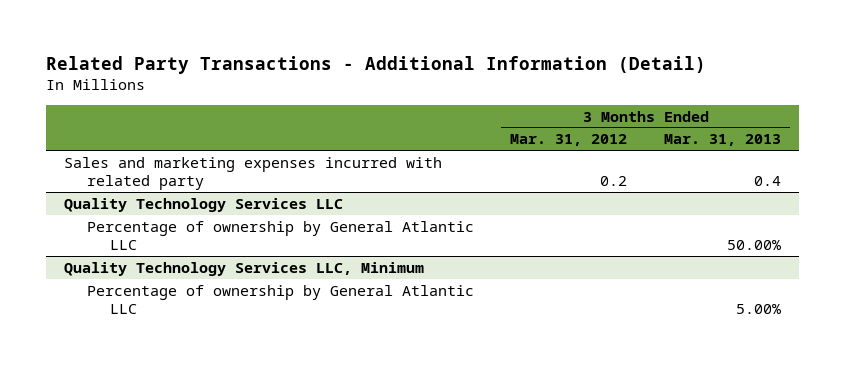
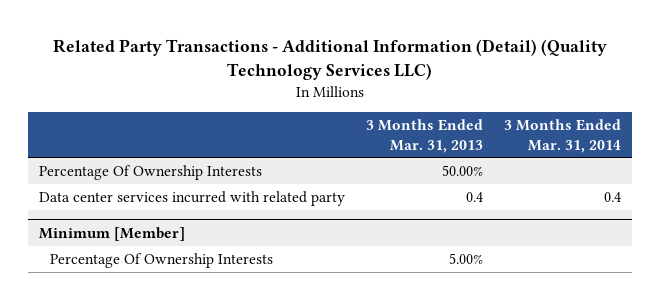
- Related Party Transactions - Additional Information (Detail)
+ Related Party Transactions - Additional Information (Detail) (Quality Technology Services LLC)
- | 3 Months Ended Mar. 31, 2012 | 3 Months Ended Mar. 31, 2013
+ | 3 Months Ended Mar. 31, 2013 | 3 Months Ended Mar. 31, 2014
- Sales and marketing expenses incurred with related party | 0.2 | 0.4
- Quality Technology Services LLC
- Percentage of ownership by General Atlantic LLC | | 50.00%
- Quality Technology Services LLC, Minimum
- Percentage of ownership by General Atlantic LLC | | 5.00%
+ Percentage Of Ownership Interests | 50.00% |
+ Data center services incurred with related party | 0.4 | 0.4
+ Minimum [Member]
+ Percentage Of Ownership Interests | 5.00% |

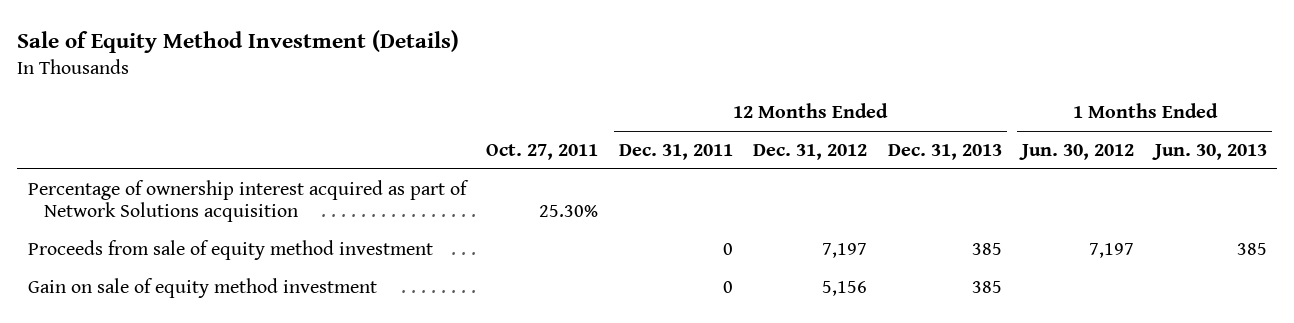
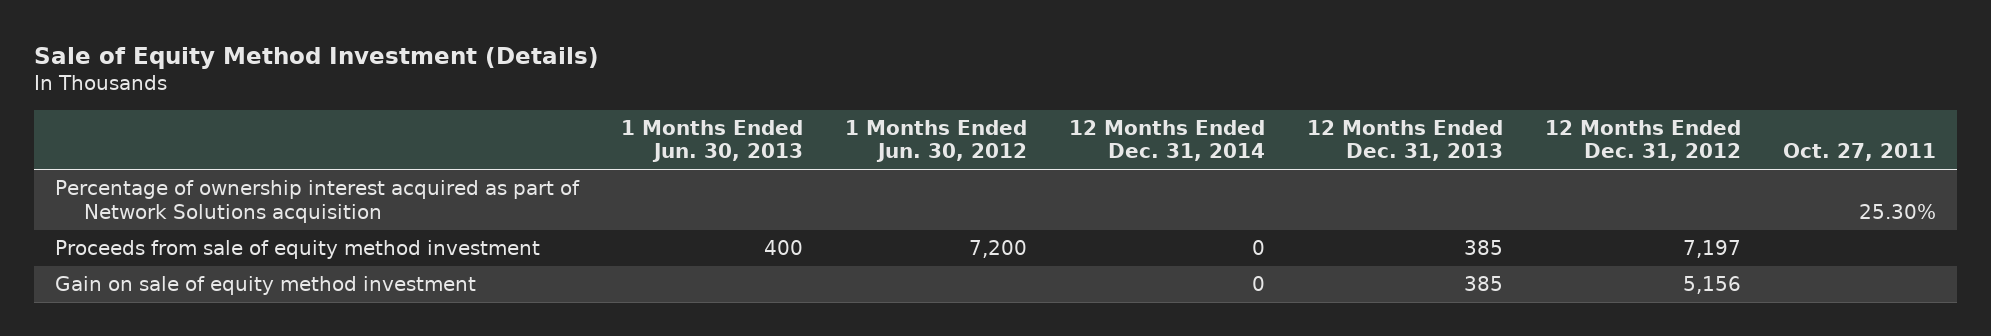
- | Oct. 27, 2011 | 12 Months Ended Dec. 31, 2011 | 12 Months Ended Dec. 31, 2012 | 12 Months Ended Dec. 31, 2013 | 1 Months Ended Jun. 30, 2012 | 1 Months Ended Jun. 30, 2013
+ | 1 Months Ended Jun. 30, 2013 | 1 Months Ended Jun. 30, 2012 | 12 Months Ended Dec. 31, 2014 | 12 Months Ended Dec. 31, 2013 | 12 Months Ended Dec. 31, 2012 | Oct. 27, 2011
- Proceeds from sale of equity method investment | | 0 | 7,197 | 385 | 7,197 | 385
+ Proceeds from sale of equity method investment | 400 | 7,200 | 0 | 385 | 7,197 |

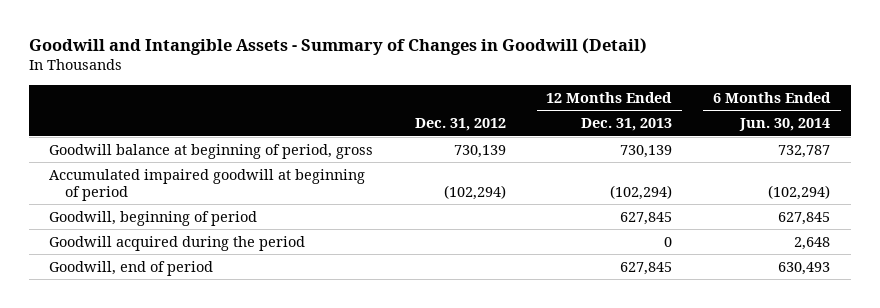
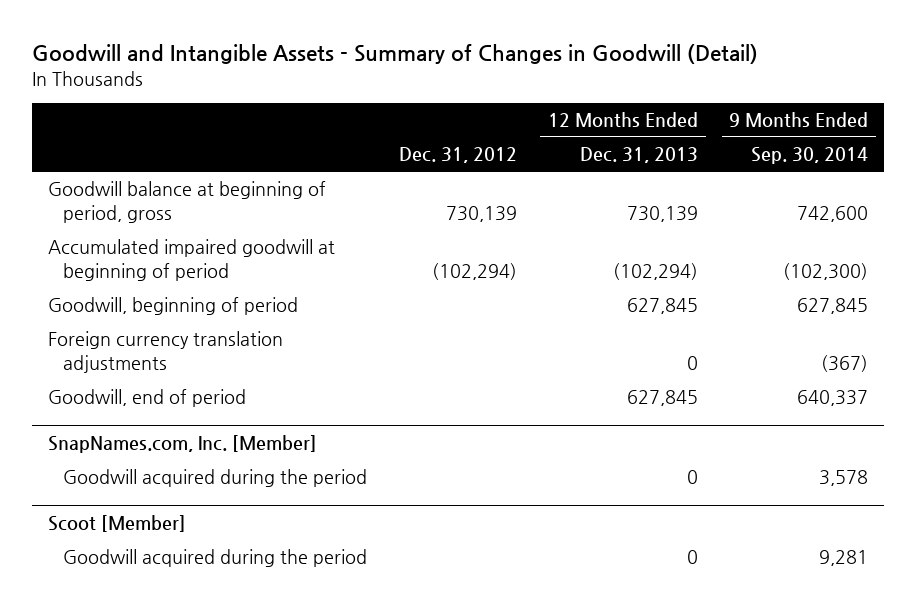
- | Dec. 31, 2012 | 12 Months Ended Dec. 31, 2013 | 6 Months Ended Jun. 30, 2014
+ | Dec. 31, 2012 | 12 Months Ended Dec. 31, 2013 | 9 Months Ended Sep. 30, 2014
- Goodwill acquired during the period | | 0 | 2,648
+ Foreign currency translation adjustments | | 0 | (367)
+ SnapNames.com, Inc. [Member]
+ Goodwill acquired during the period | | 0 | 3,578
+ Scoot [Member]
+ Goodwill acquired during the period | | 0 | 9,281

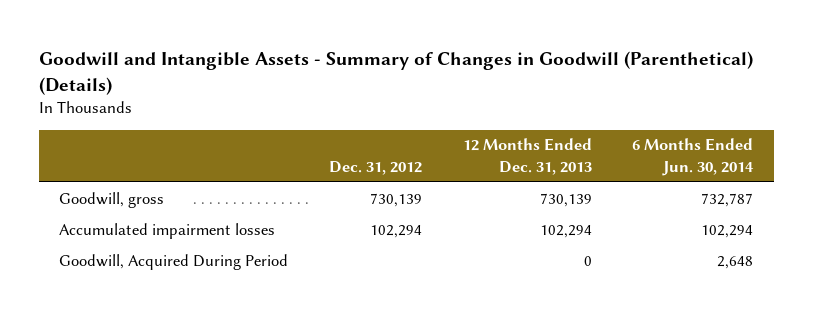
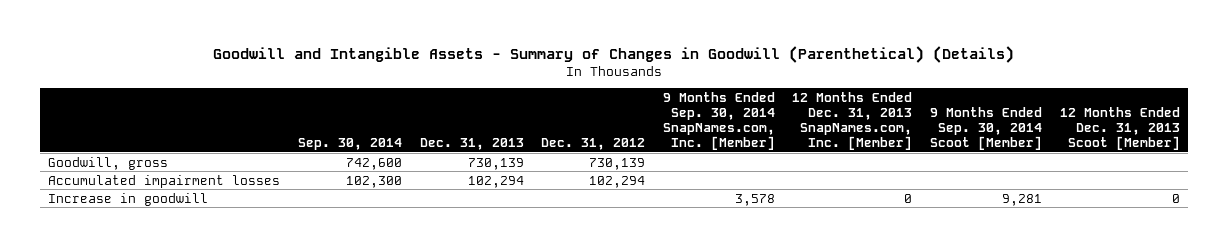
- | Dec. 31, 2012 | 12 Months Ended Dec. 31, 2013 | 6 Months Ended Jun. 30, 2014
+ | Sep. 30, 2014 | Dec. 31, 2013 | Dec. 31, 2012 | 9 Months Ended Sep. 30, 2014 SnapNames.com, Inc. [Member] | 12 Months Ended Dec. 31, 2013 SnapNames.com, Inc. [Member] | 9 Months Ended Sep. 30, 2014 Scoot [Member] | 12 Months Ended Dec. 31, 2013 Scoot [Member]
- Goodwill, Acquired During Period | | 0 | 2,648
+ Increase in goodwill | | | | 3,578 | 0 | 9,281 | 0

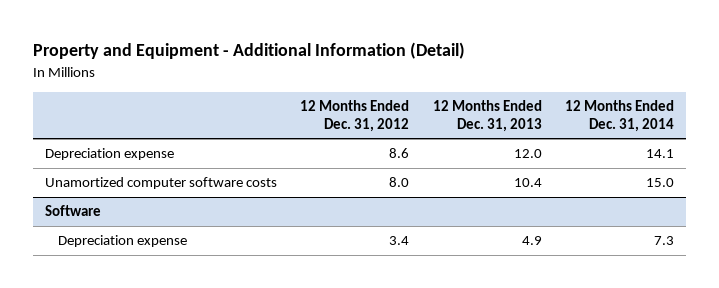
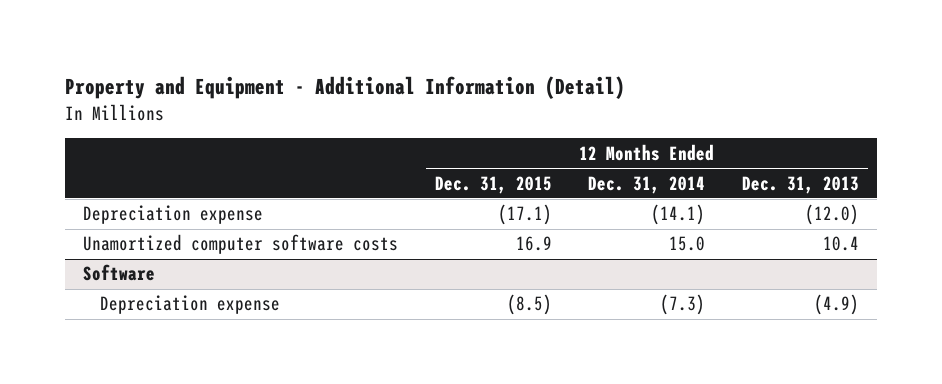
- | 12 Months Ended Dec. 31, 2012 | 12 Months Ended Dec. 31, 2013 | 12 Months Ended Dec. 31, 2014
+ | 12 Months Ended Dec. 31, 2015 | 12 Months Ended Dec. 31, 2014 | 12 Months Ended Dec. 31, 2013
- Depreciation expense | 8.6 | 12.0 | 14.1
+ Depreciation expense | (17.1) | (14.1) | (12.0)
@ Software
- Depreciation expense | 3.4 | 4.9 | 7.3
+ Depreciation expense | (8.5) | (7.3) | (4.9)

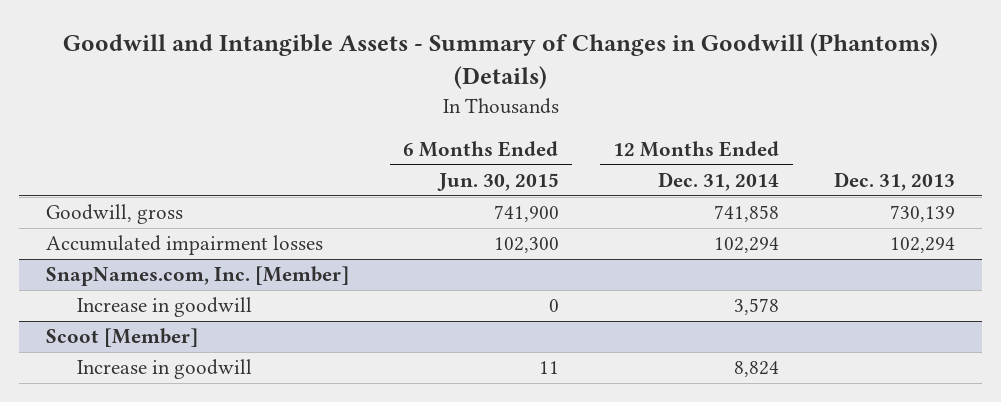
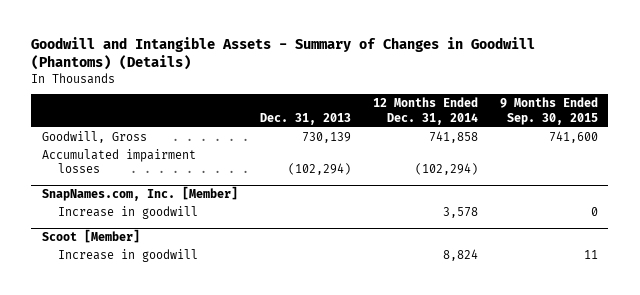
- | 6 Months Ended Jun. 30, 2015 | 12 Months Ended Dec. 31, 2014 | Dec. 31, 2013
+ | Dec. 31, 2013 | 12 Months Ended Dec. 31, 2014 | 9 Months Ended Sep. 30, 2015
- Goodwill, gross | 741,900 | 741,858 | 730,139
- Accumulated impairment losses | 102,300 | 102,294 | 102,294
+ Goodwill, Gross | 730,139 | 741,858 | 741,600
+ Accumulated impairment losses | (102,294) | (102,294) |

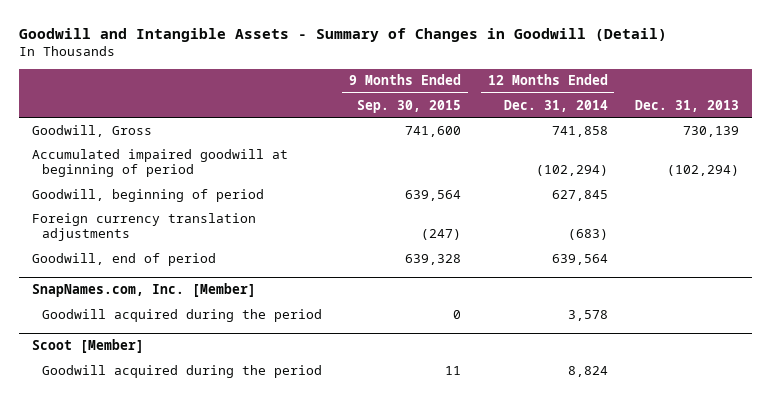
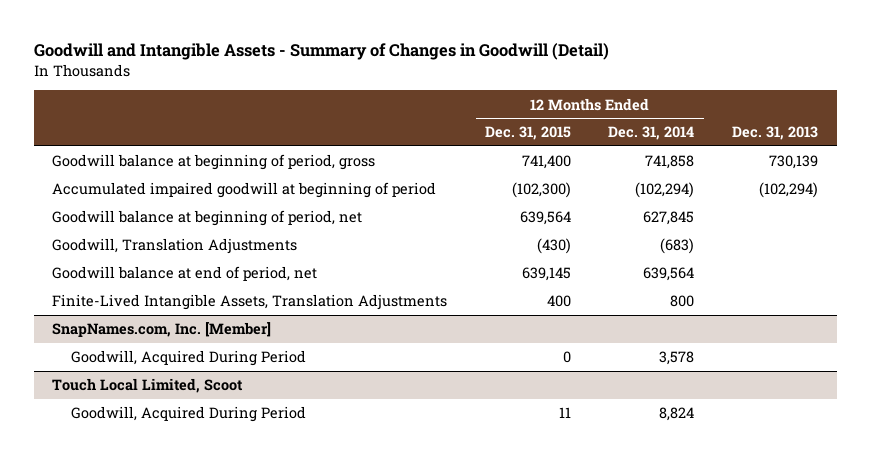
- | 9 Months Ended Sep. 30, 2015 | 12 Months Ended Dec. 31, 2014 | Dec. 31, 2013
+ | 12 Months Ended Dec. 31, 2015 | 12 Months Ended Dec. 31, 2014 | Dec. 31, 2013
- Goodwill, Gross | 741,600 | 741,858 | 730,139
+ Goodwill balance at beginning of period, gross | 741,400 | 741,858 | 730,139
- Goodwill, beginning of period | 639,564 | 627,845 |
- Foreign currency translation adjustments | (247) | (683) |
- Goodwill, end of period | 639,328 | 639,564 |
+ Goodwill balance at beginning of period, net | 639,564 | 627,845 |
+ Goodwill, Translation Adjustments | (430) | (683) |
+ Goodwill balance at end of period, net | 639,145 | 639,564 |
+ Finite-Lived Intangible Assets, Translation Adjustments | 400 | 800 |
@ SnapNames.com, Inc. [Member]
- Goodwill acquired during the period | 0 | 3,578 |
- Scoot [Member]
- Goodwill acquired during the period | 11 | 8,824 |
@ SnapNames.com, Inc. [Member]
+ Goodwill, Acquired During Period | 0 | 3,578 |
+ Touch Local Limited, Scoot
+ Goodwill, Acquired During Period | 11 | 8,824 |

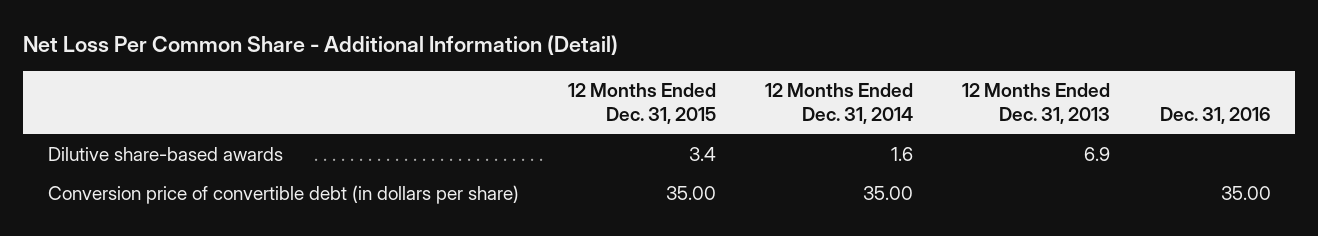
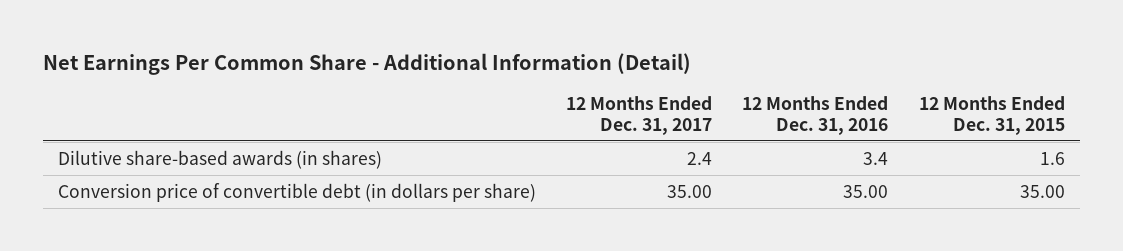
- Net Loss Per Common Share - Additional Information (Detail)
+ Net Earnings Per Common Share - Additional Information (Detail)
- | 12 Months Ended Dec. 31, 2015 | 12 Months Ended Dec. 31, 2014 | 12 Months Ended Dec. 31, 2013 | Dec. 31, 2016
+ | 12 Months Ended Dec. 31, 2017 | 12 Months Ended Dec. 31, 2016 | 12 Months Ended Dec. 31, 2015
- Dilutive share-based awards | 3.4 | 1.6 | 6.9 |
+ Dilutive share-based awards (in shares) | 2.4 | 3.4 | 1.6

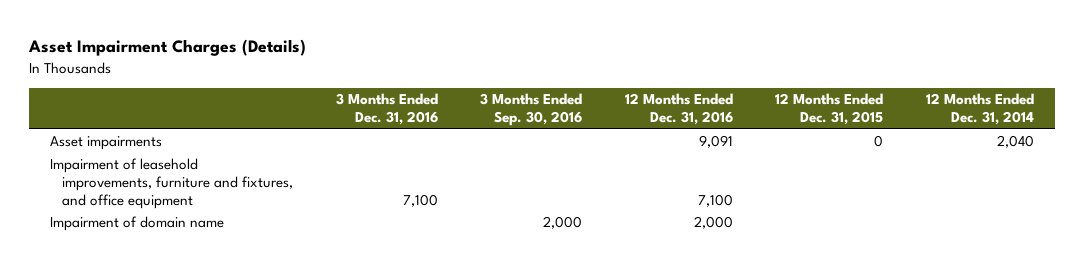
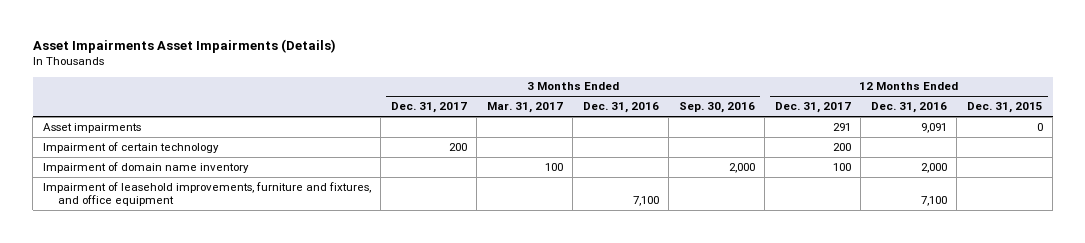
- Asset Impairment Charges (Details)
+ Asset Impairments Asset Impairments (Details)
- | 3 Months Ended Dec. 31, 2016 | 3 Months Ended Sep. 30, 2016 | 12 Months Ended Dec. 31, 2016 | 12 Months Ended Dec. 31, 2015 | 12 Months Ended Dec. 31, 2014
+ | 3 Months Ended Dec. 31, 2017 | 3 Months Ended Mar. 31, 2017 | 3 Months Ended Dec. 31, 2016 | 3 Months Ended Sep. 30, 2016 | 12 Months Ended Dec. 31, 2017 | 12 Months Ended Dec. 31, 2016 | 12 Months Ended Dec. 31, 2015
+ Impairment of certain technology | 200 | | | | 200 | |
+ Impairment of domain name inventory | | 100 | | 2,000 | 100 | 2,000 |
- Impairment of domain name | | 2,000 | 2,000 | |

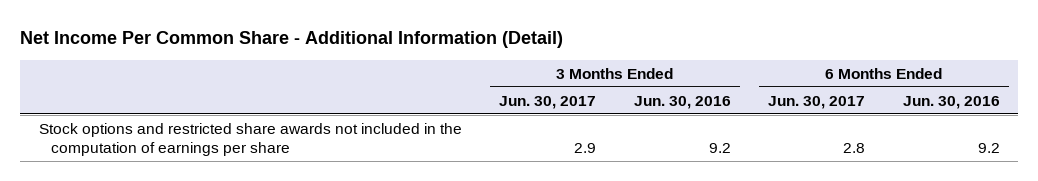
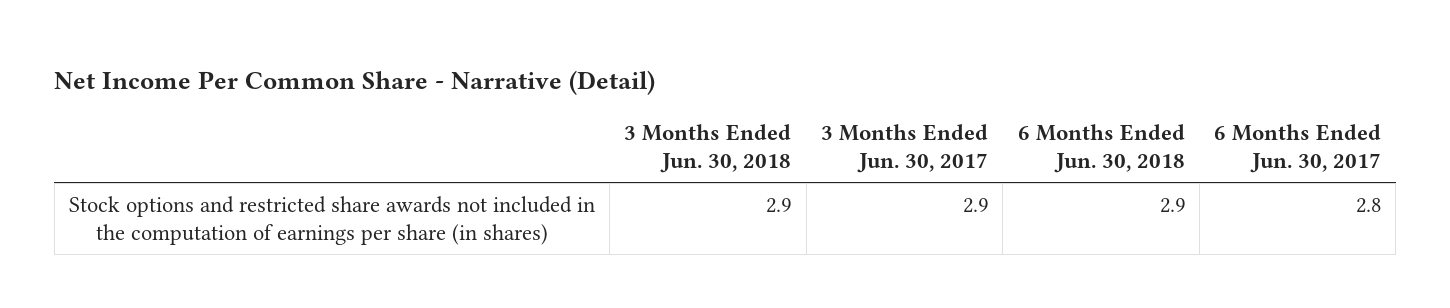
- Net Income Per Common Share - Additional Information (Detail)
+ Net Income Per Common Share - Narrative (Detail)
- | 3 Months Ended Jun. 30, 2017 | 3 Months Ended Jun. 30, 2016 | 6 Months Ended Jun. 30, 2017 | 6 Months Ended Jun. 30, 2016
+ | 3 Months Ended Jun. 30, 2018 | 3 Months Ended Jun. 30, 2017 | 6 Months Ended Jun. 30, 2018 | 6 Months Ended Jun. 30, 2017
- Stock options and restricted share awards not included in the computation of earnings per share | 2.9 | 9.2 | 2.8 | 9.2
+ Stock options and restricted share awards not included in the computation of earnings per share (in shares) | 2.9 | 2.9 | 2.9 | 2.8

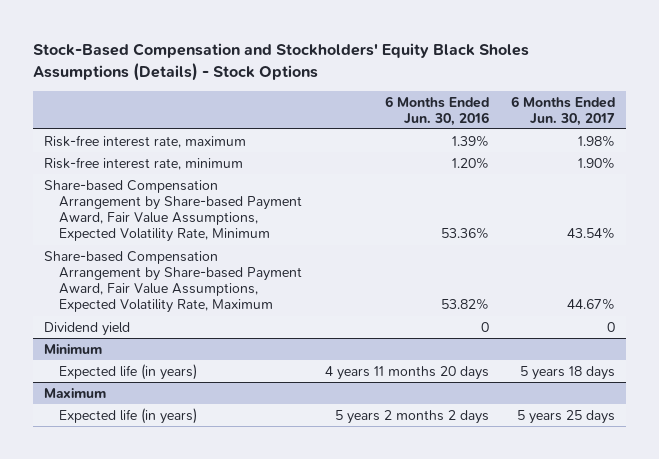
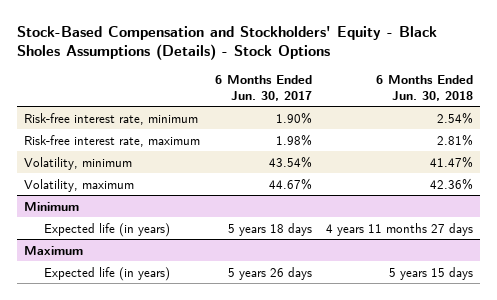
- Stock-Based Compensation and Stockholders' Equity Black Sholes Assumptions (Details) - Stock Options
+ Stock-Based Compensation and Stockholders' Equity - Black Sholes Assumptions (Details) - Stock Options
- | 6 Months Ended Jun. 30, 2016 | 6 Months Ended Jun. 30, 2017
+ | 6 Months Ended Jun. 30, 2017 | 6 Months Ended Jun. 30, 2018
- Share-based Compensation Arrangement by Share-based Payment Award, Fair Value Assumptions, Expected Volatility Rate, Minimum | 53.36% | 43.54%
- Share-based Compensation Arrangement by Share-based Payment Award, Fair Value Assumptions, Expected Volatility Rate, Maximum | 53.82% | 44.67%
- Dividend yield | 0 | 0
moved down: Risk-free interest rate, maximum | 1.98% | 2.81%
+ Volatility, minimum | 43.54% | 41.47%
+ Volatility, maximum | 44.67% | 42.36%
@ Maximum
- Expected life (in years) | 5 years 2 months 2 days | 5 years 25 days
+ Expected life (in years) | 5 years 26 days | 5 years 15 days

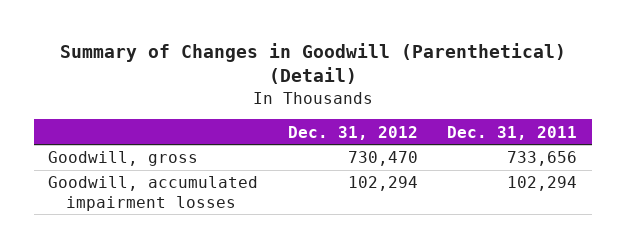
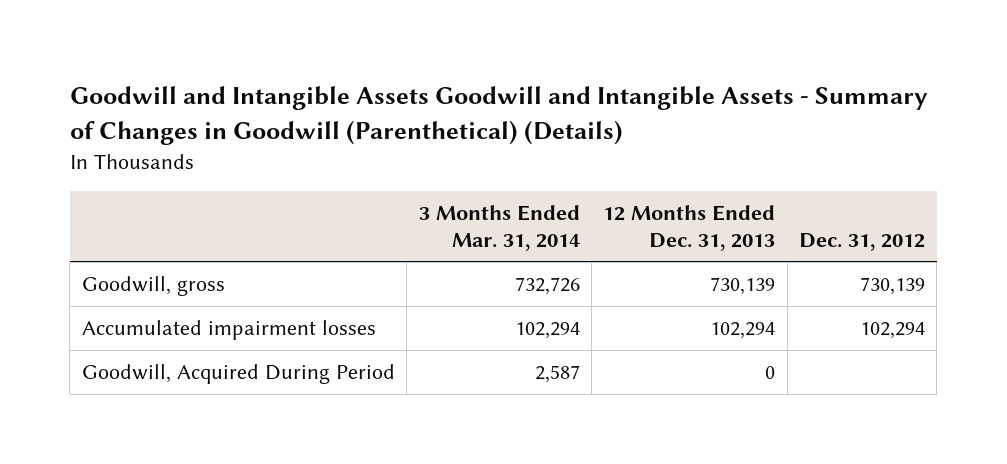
- Summary of Changes in Goodwill (Parenthetical) (Detail)
+ Goodwill and Intangible Assets Goodwill and Intangible Assets - Summary of Changes in Goodwill (Parenthetical) (Details)
- | Dec. 31, 2012 | Dec. 31, 2011
+ | 3 Months Ended Mar. 31, 2014 | 12 Months Ended Dec. 31, 2013 | Dec. 31, 2012
- Goodwill, gross | 730,470 | 733,656
- Goodwill, accumulated impairment losses | 102,294 | 102,294
+ Goodwill, gross | 732,726 | 730,139 | 730,139
+ Accumulated impairment losses | 102,294 | 102,294 | 102,294
+ Goodwill, Acquired During Period | 2,587 | 0 |

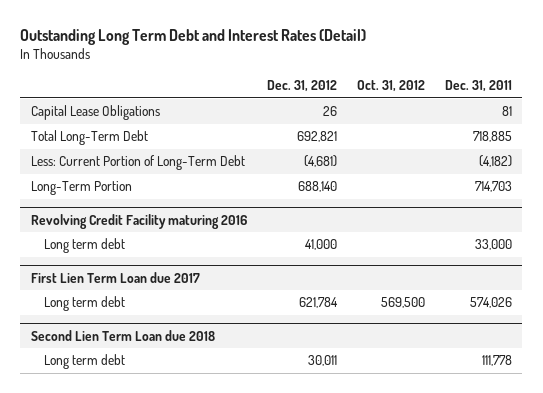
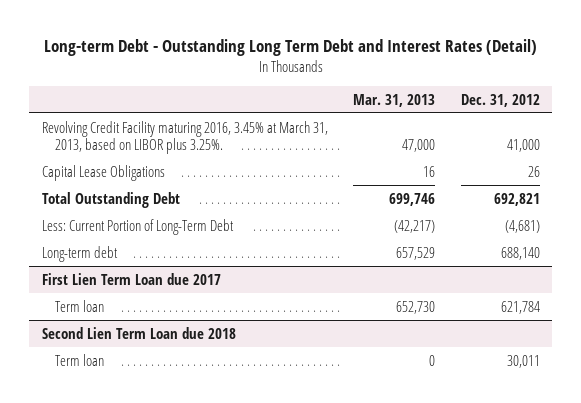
- Outstanding Long Term Debt and Interest Rates (Detail)
+ Long-term Debt - Outstanding Long Term Debt and Interest Rates (Detail)
- | Dec. 31, 2012 | Oct. 31, 2012 | Dec. 31, 2011
+ | Mar. 31, 2013 | Dec. 31, 2012
+ Revolving Credit Facility maturing 2016, 3.45% at March 31, 2013, based on LIBOR plus 3.25%. | 47,000 | 41,000
- Total Long-Term Debt | 692,821 | | 718,885
+ Total Outstanding Debt | 699,746 | 692,821
- Long-Term Portion | 688,140 | | 714,703
- Revolving Credit Facility maturing 2016
- Long term debt | 41,000 | | 33,000
+ Long-term debt | 657,529 | 688,140
@ First Lien Term Loan due 2017
- Long term debt | 621,784 | 569,500 | 574,026
+ Term loan | 652,730 | 621,784
@ Second Lien Term Loan due 2018
- Long term debt | 30,011 | | 111,778
+ Term loan | 0 | 30,011

